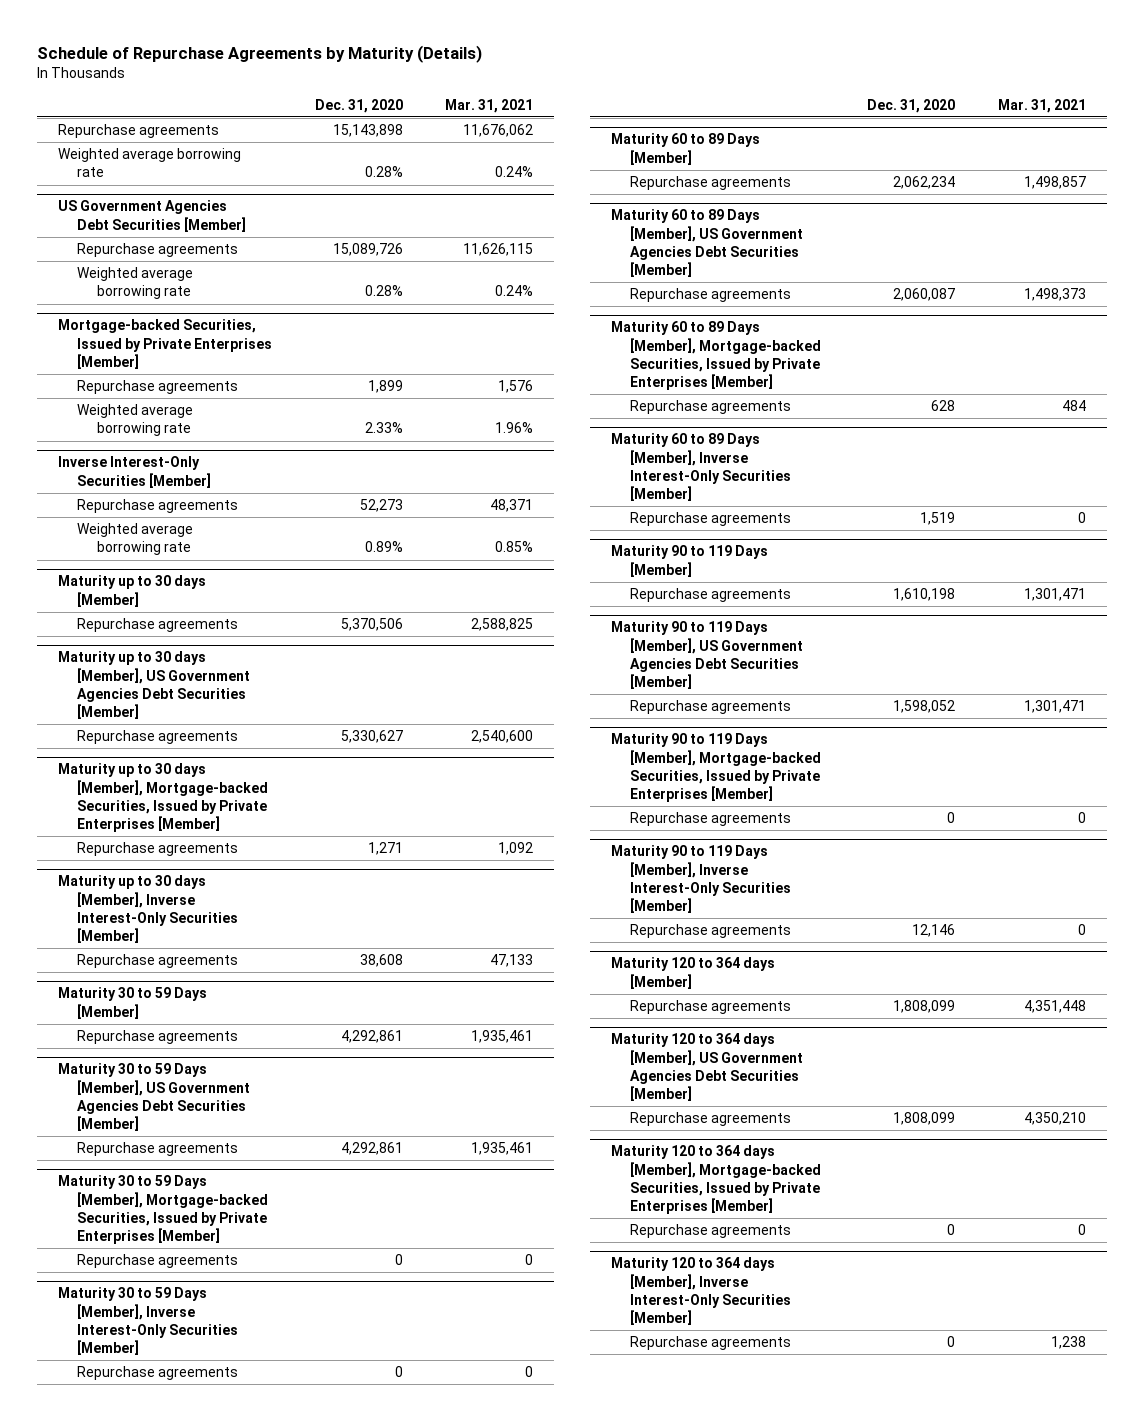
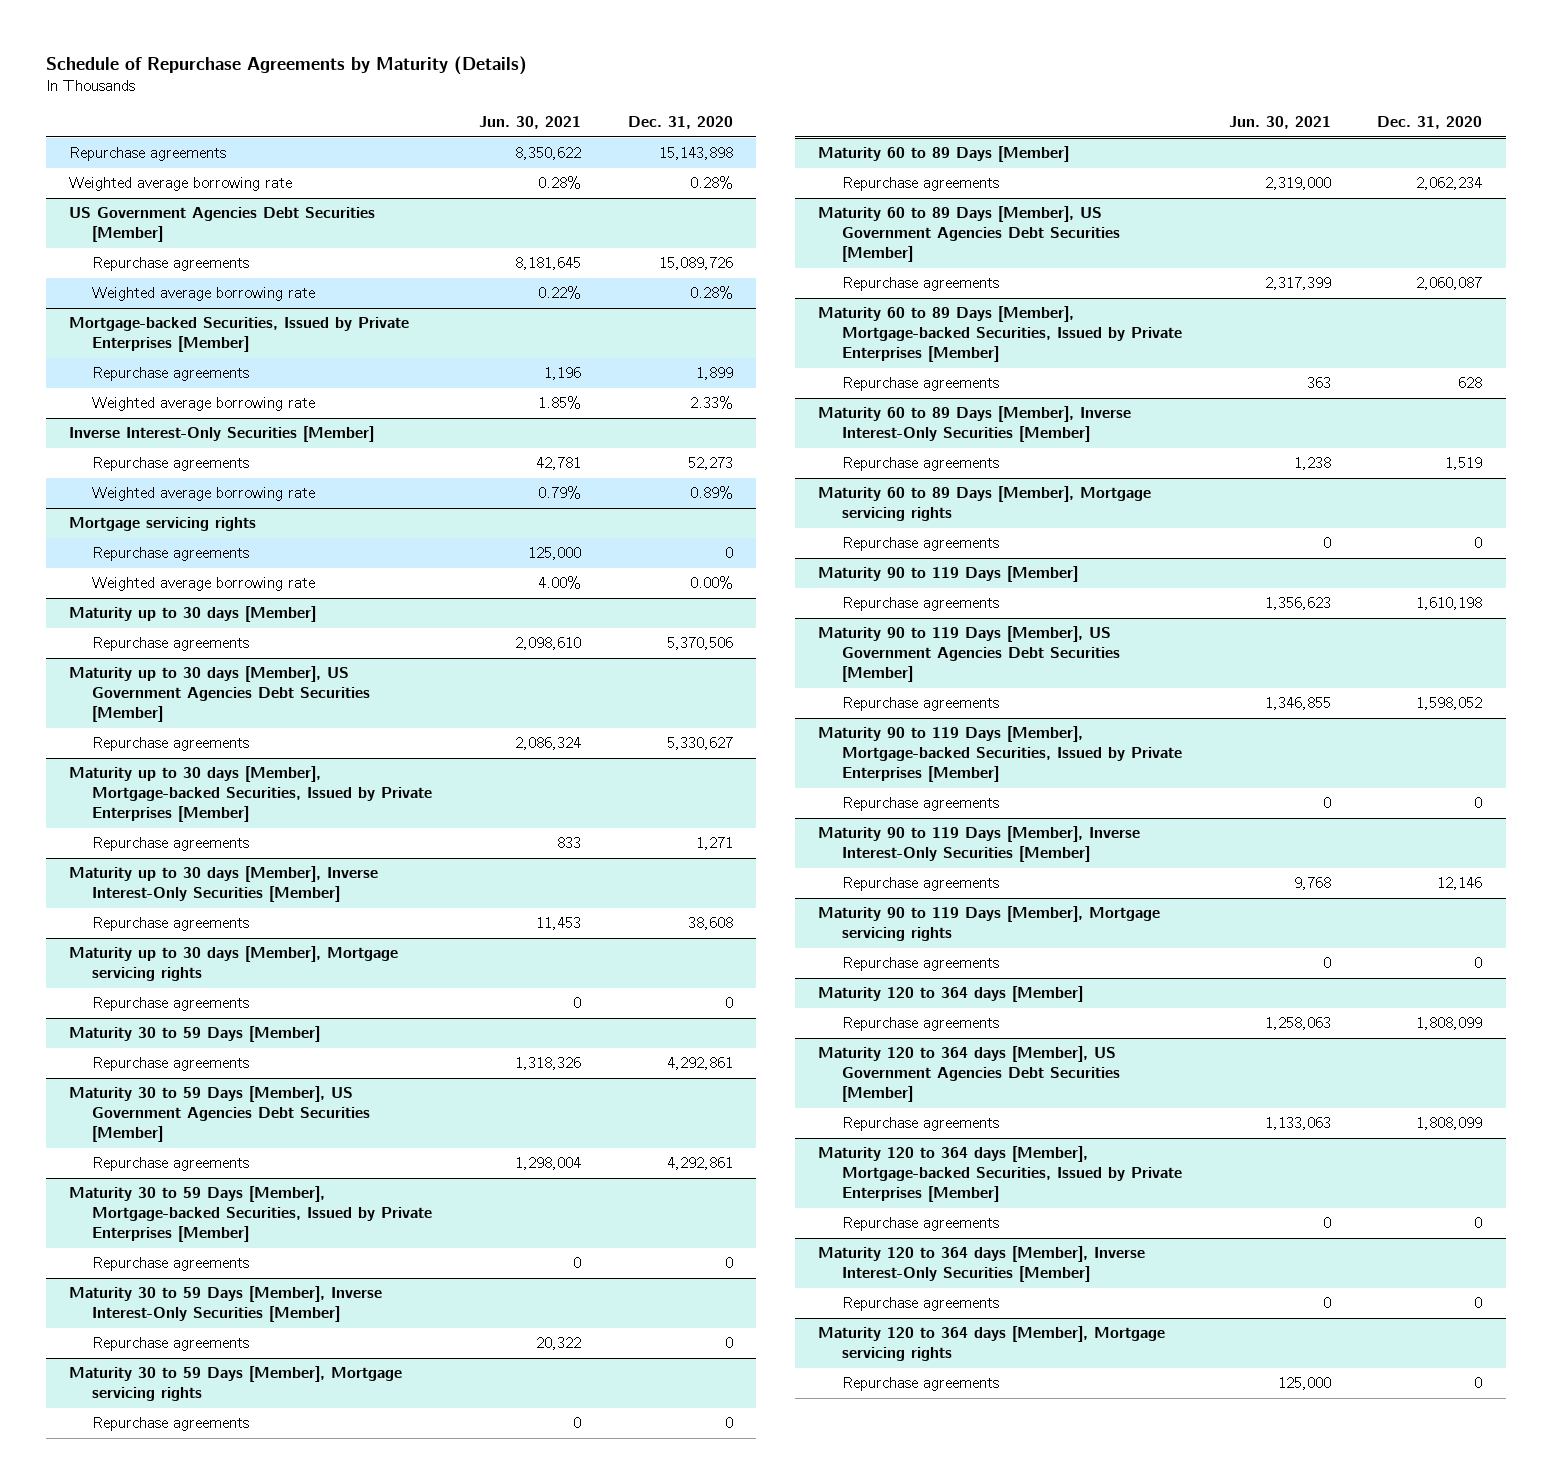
- | Dec. 31, 2020 | Mar. 31, 2021
+ | Jun. 30, 2021 | Dec. 31, 2020
+ Mortgage servicing rights
+ Repurchase agreements | 125,000 | 0
+ Weighted average borrowing rate | 4.00% | 0.00%
+ Maturity up to 30 days [Member], Mortgage servicing rights
+ Repurchase agreements | 0 | 0
+ Maturity 30 to 59 Days [Member], Mortgage servicing rights
+ Repurchase agreements | 0 | 0
+ Maturity 60 to 89 Days [Member], Mortgage servicing rights
+ Repurchase agreements | 0 | 0
+ Maturity 90 to 119 Days [Member], Mortgage servicing rights
+ Repurchase agreements | 0 | 0
+ Maturity 120 to 364 days [Member], Mortgage servicing rights
+ Repurchase agreements | 125,000 | 0

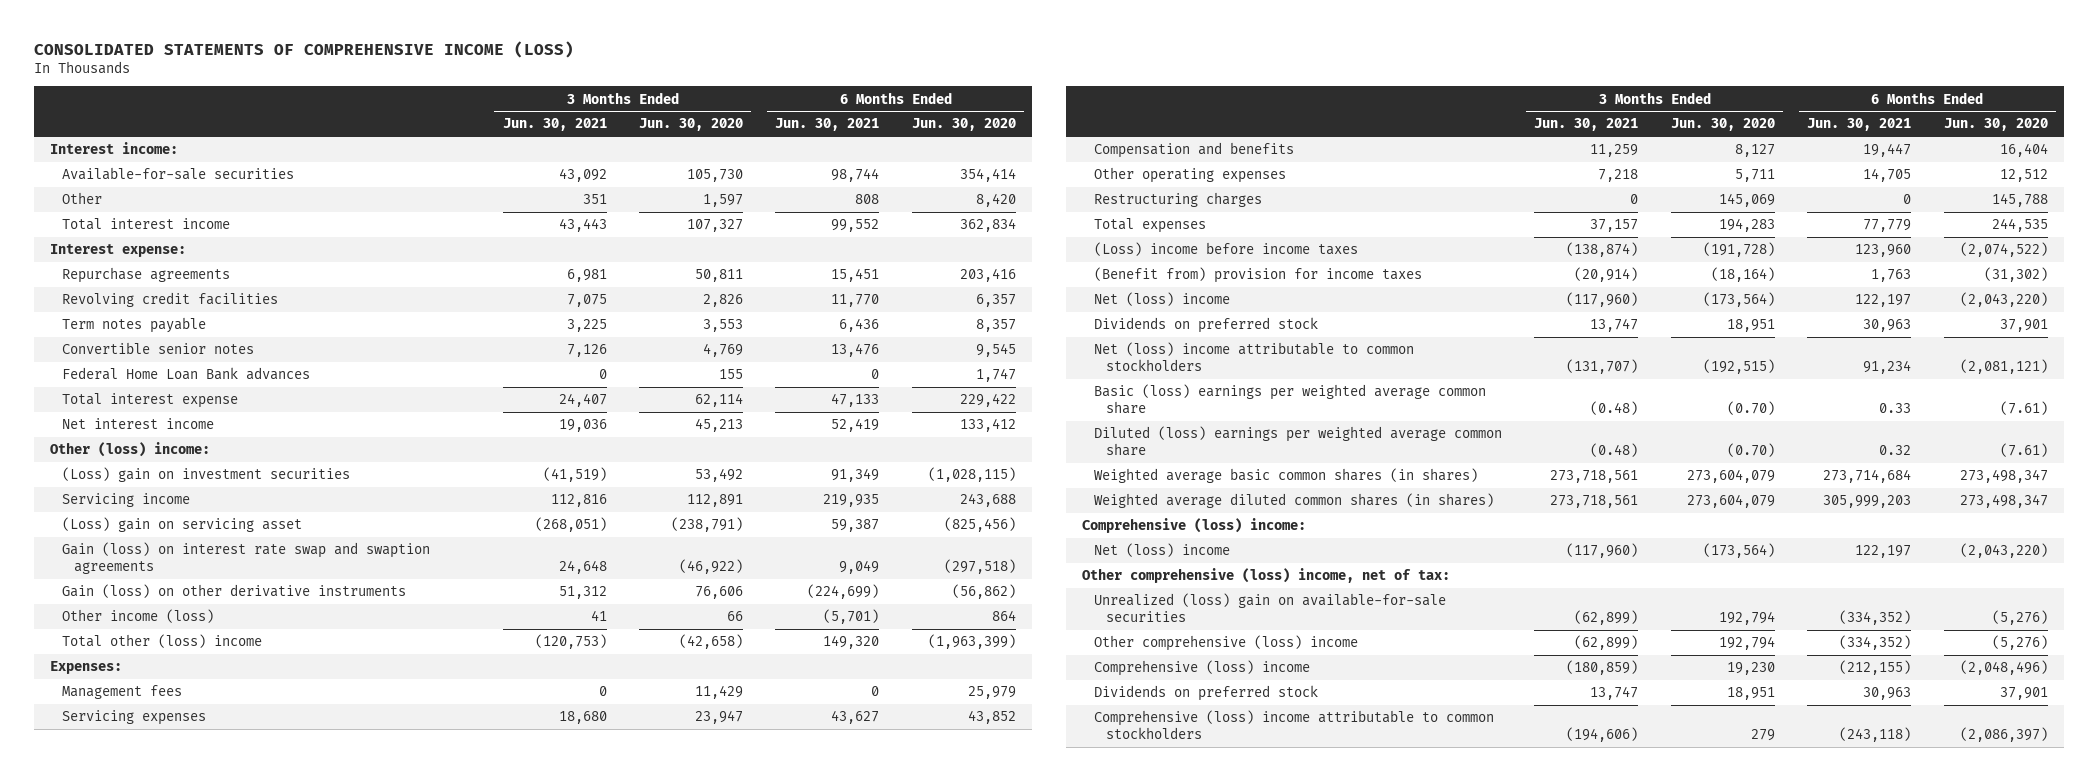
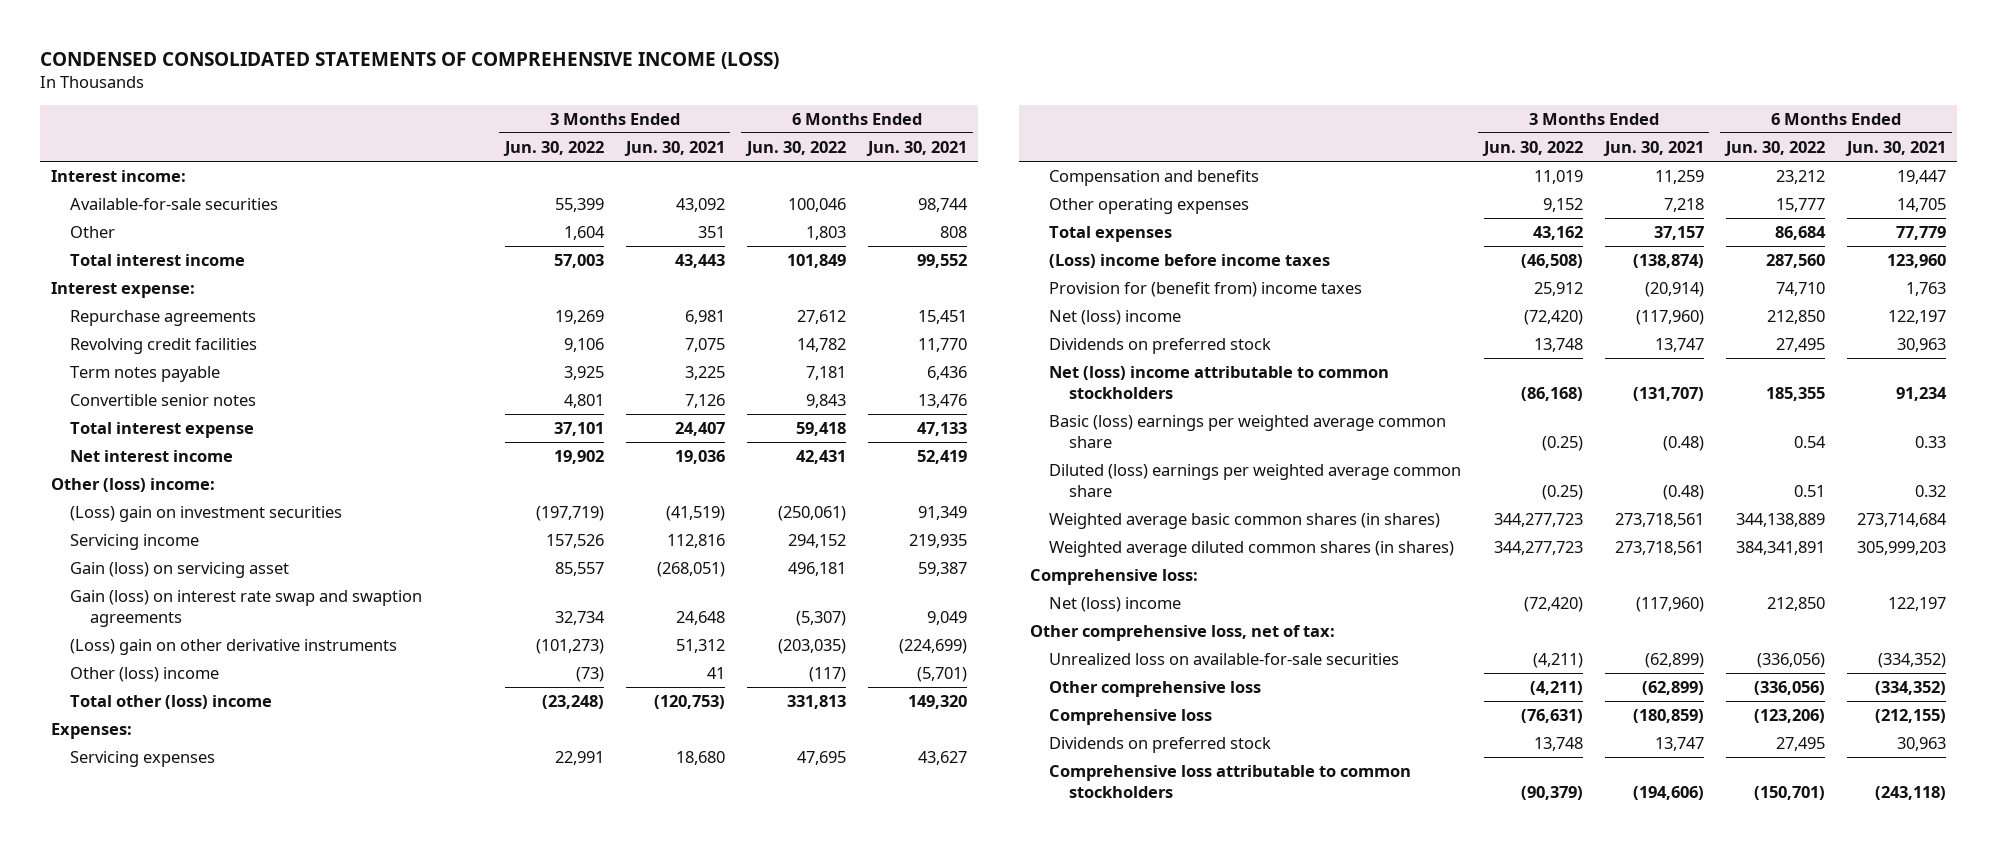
- CONSOLIDATED STATEMENTS OF COMPREHENSIVE INCOME (LOSS)
+ CONDENSED CONSOLIDATED STATEMENTS OF COMPREHENSIVE INCOME (LOSS)
- | 3 Months Ended Jun. 30, 2021 | 3 Months Ended Jun. 30, 2020 | 6 Months Ended Jun. 30, 2021 | 6 Months Ended Jun. 30, 2020
+ | 3 Months Ended Jun. 30, 2022 | 3 Months Ended Jun. 30, 2021 | 6 Months Ended Jun. 30, 2022 | 6 Months Ended Jun. 30, 2021
- Federal Home Loan Bank advances | 0 | 155 | 0 | 1,747
- (Loss) gain on servicing asset | (268,051) | (238,791) | 59,387 | (825,456)
+ Gain (loss) on servicing asset | 85,557 | (268,051) | 496,181 | 59,387
- Gain (loss) on other derivative instruments | 51,312 | 76,606 | (224,699) | (56,862)
- Other income (loss) | 41 | 66 | (5,701) | 864
+ (Loss) gain on other derivative instruments | (101,273) | 51,312 | (203,035) | (224,699)
+ Other (loss) income | (73) | 41 | (117) | (5,701)
- Management fees | 0 | 11,429 | 0 | 25,979
- Restructuring charges | 0 | 145,069 | 0 | 145,788
- (Benefit from) provision for income taxes | (20,914) | (18,164) | 1,763 | (31,302)
+ Provision for (benefit from) income taxes | 25,912 | (20,914) | 74,710 | 1,763
- Comprehensive (loss) income:
+ Comprehensive loss:
- Other comprehensive (loss) income, net of tax:
- Unrealized (loss) gain on available-for-sale securities | (62,899) | 192,794 | (334,352) | (5,276)
- Other comprehensive (loss) income | (62,899) | 192,794 | (334,352) | (5,276)
- Comprehensive (loss) income | (180,859) | 19,230 | (212,155) | (2,048,496)
+ Other comprehensive loss, net of tax:
+ Unrealized loss on available-for-sale securities | (4,211) | (62,899) | (336,056) | (334,352)
+ Other comprehensive loss | (4,211) | (62,899) | (336,056) | (334,352)
+ Comprehensive loss | (76,631) | (180,859) | (123,206) | (212,155)
- Comprehensive (loss) income attributable to common stockholders | (194,606) | 279 | (243,118) | (2,086,397)
+ Comprehensive loss attributable to common stockholders | (90,379) | (194,606) | (150,701) | (243,118)

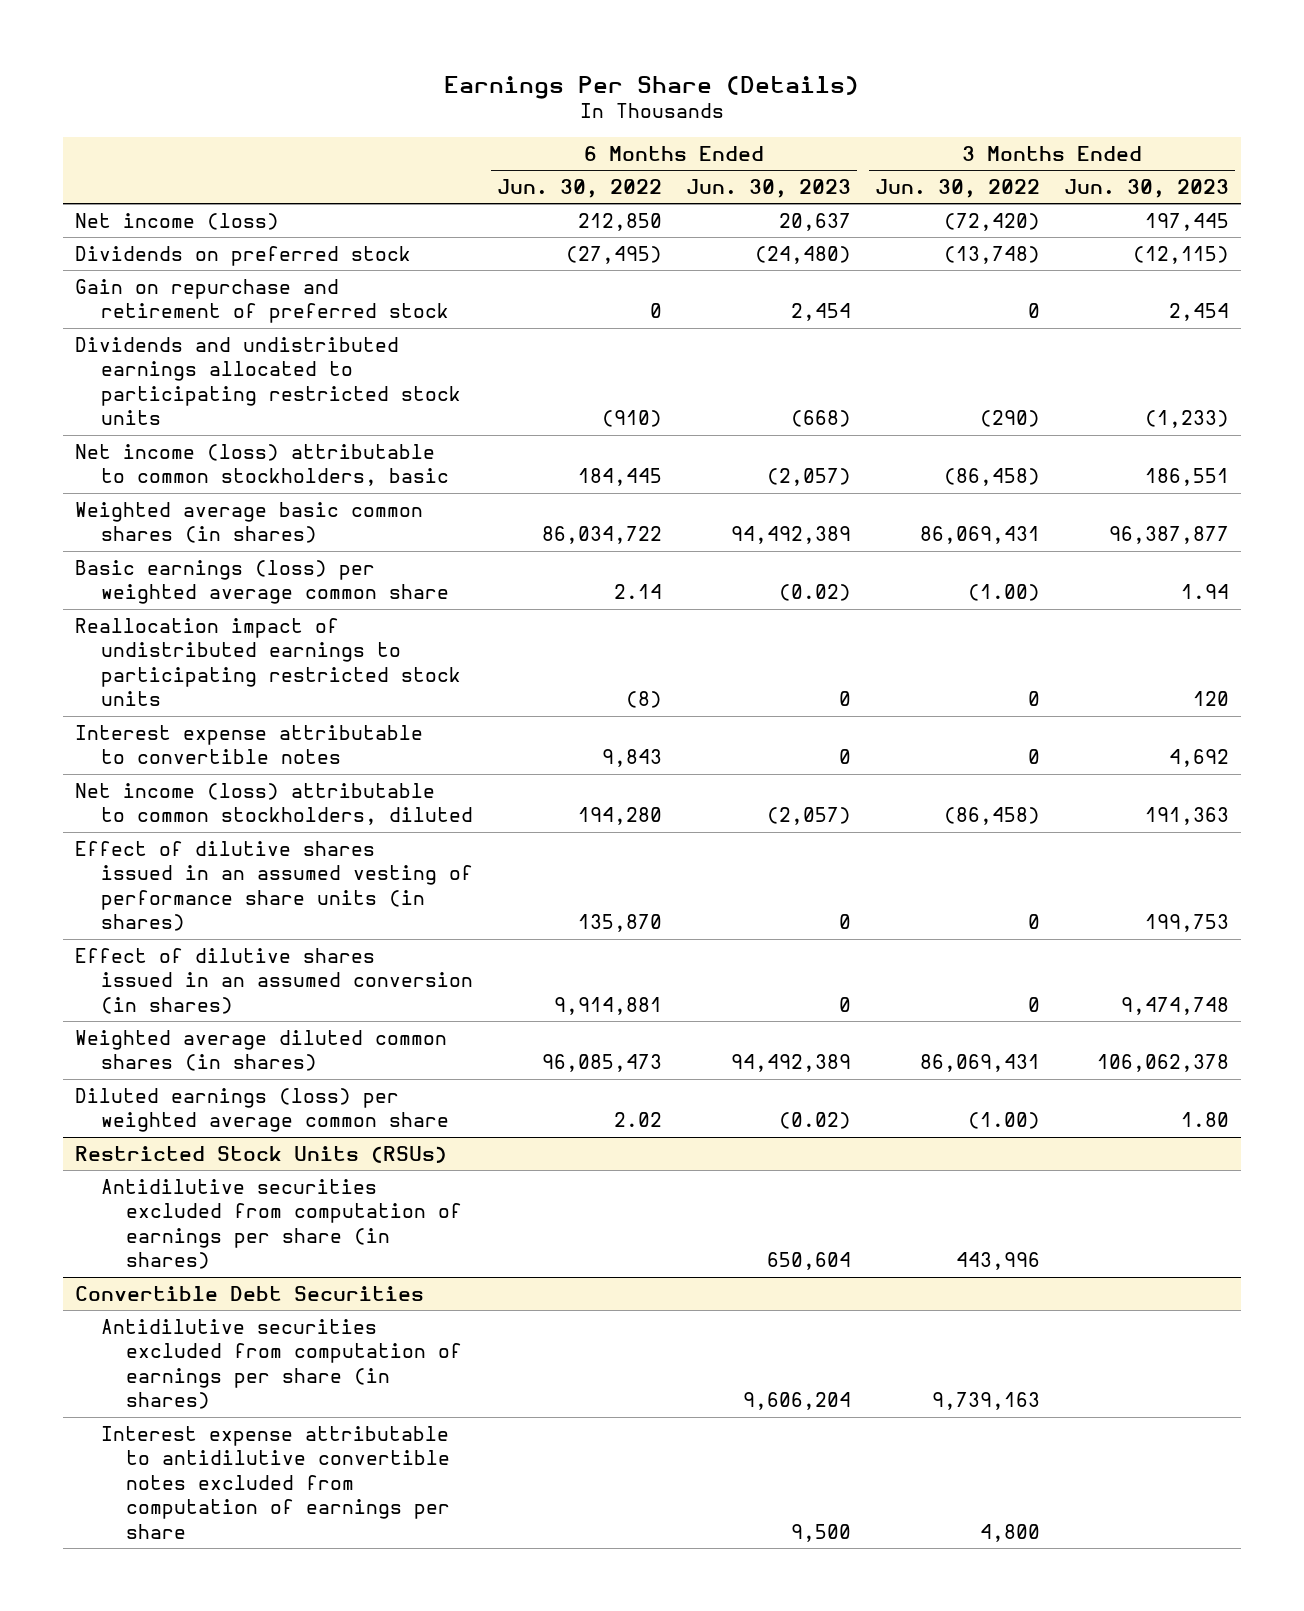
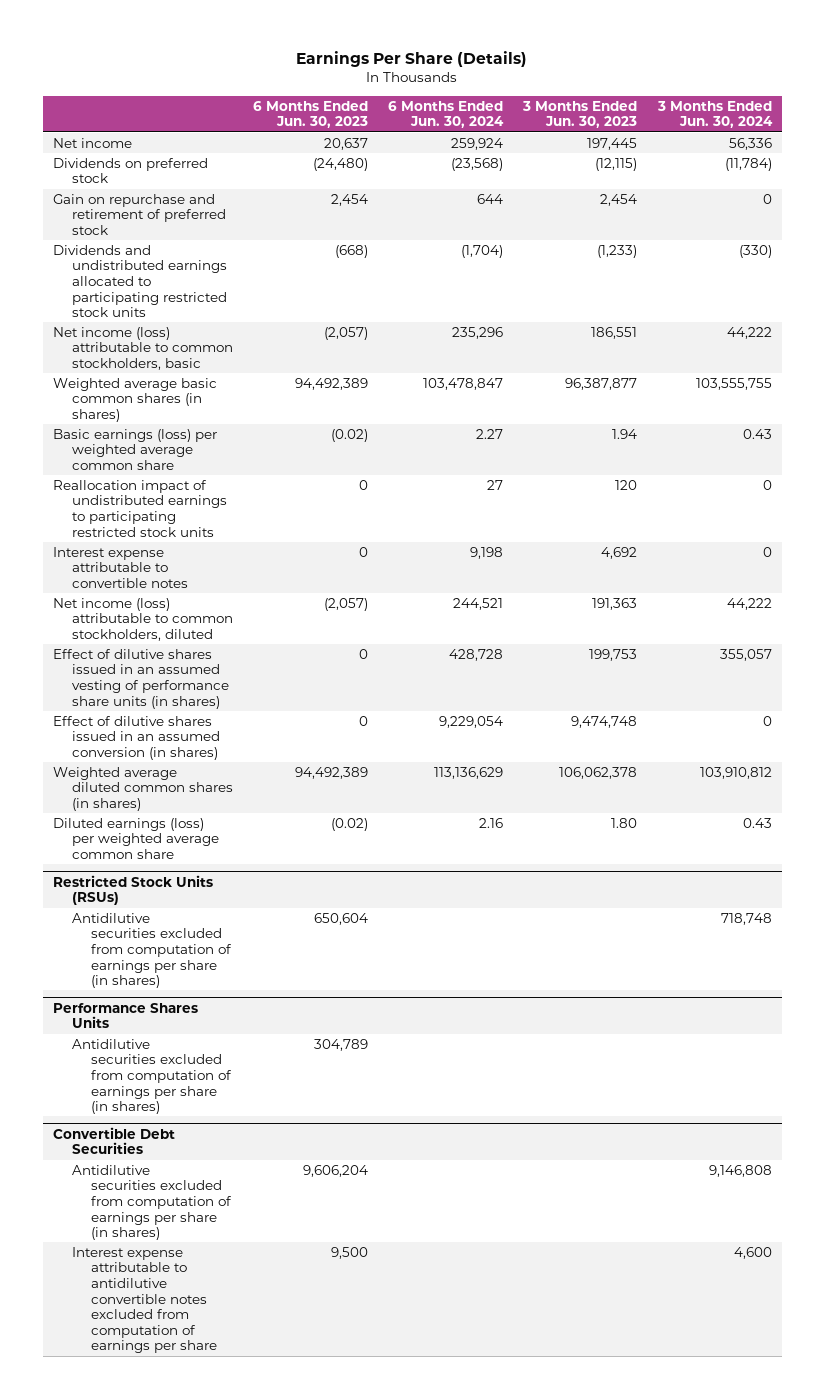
- | 6 Months Ended Jun. 30, 2022 | 6 Months Ended Jun. 30, 2023 | 3 Months Ended Jun. 30, 2022 | 3 Months Ended Jun. 30, 2023
+ | 6 Months Ended Jun. 30, 2023 | 6 Months Ended Jun. 30, 2024 | 3 Months Ended Jun. 30, 2023 | 3 Months Ended Jun. 30, 2024
- Net income (loss) | 212,850 | 20,637 | (72,420) | 197,445
+ Net income | 20,637 | 259,924 | 197,445 | 56,336
+ Performance Shares Units
+ Antidilutive securities excluded from computation of earnings per share (in shares) | 304,789 | | |

